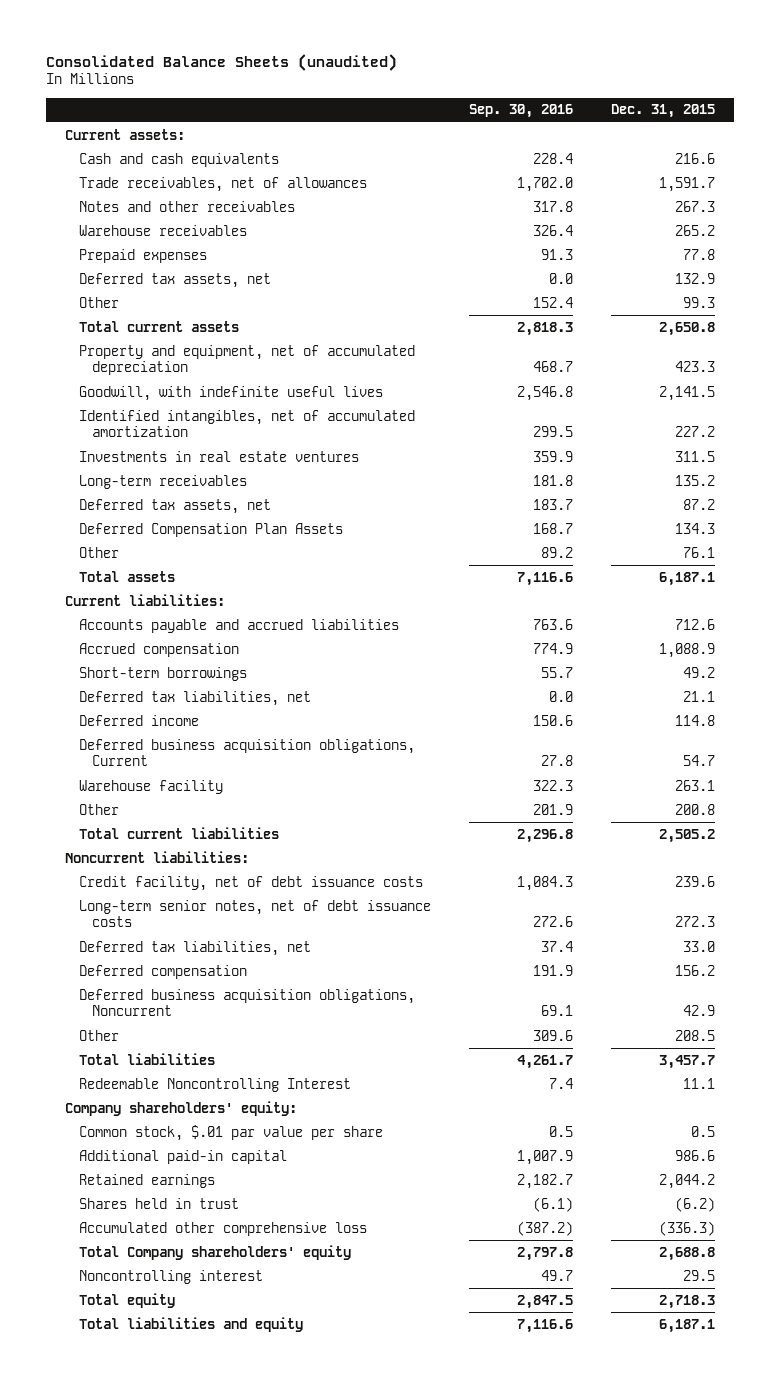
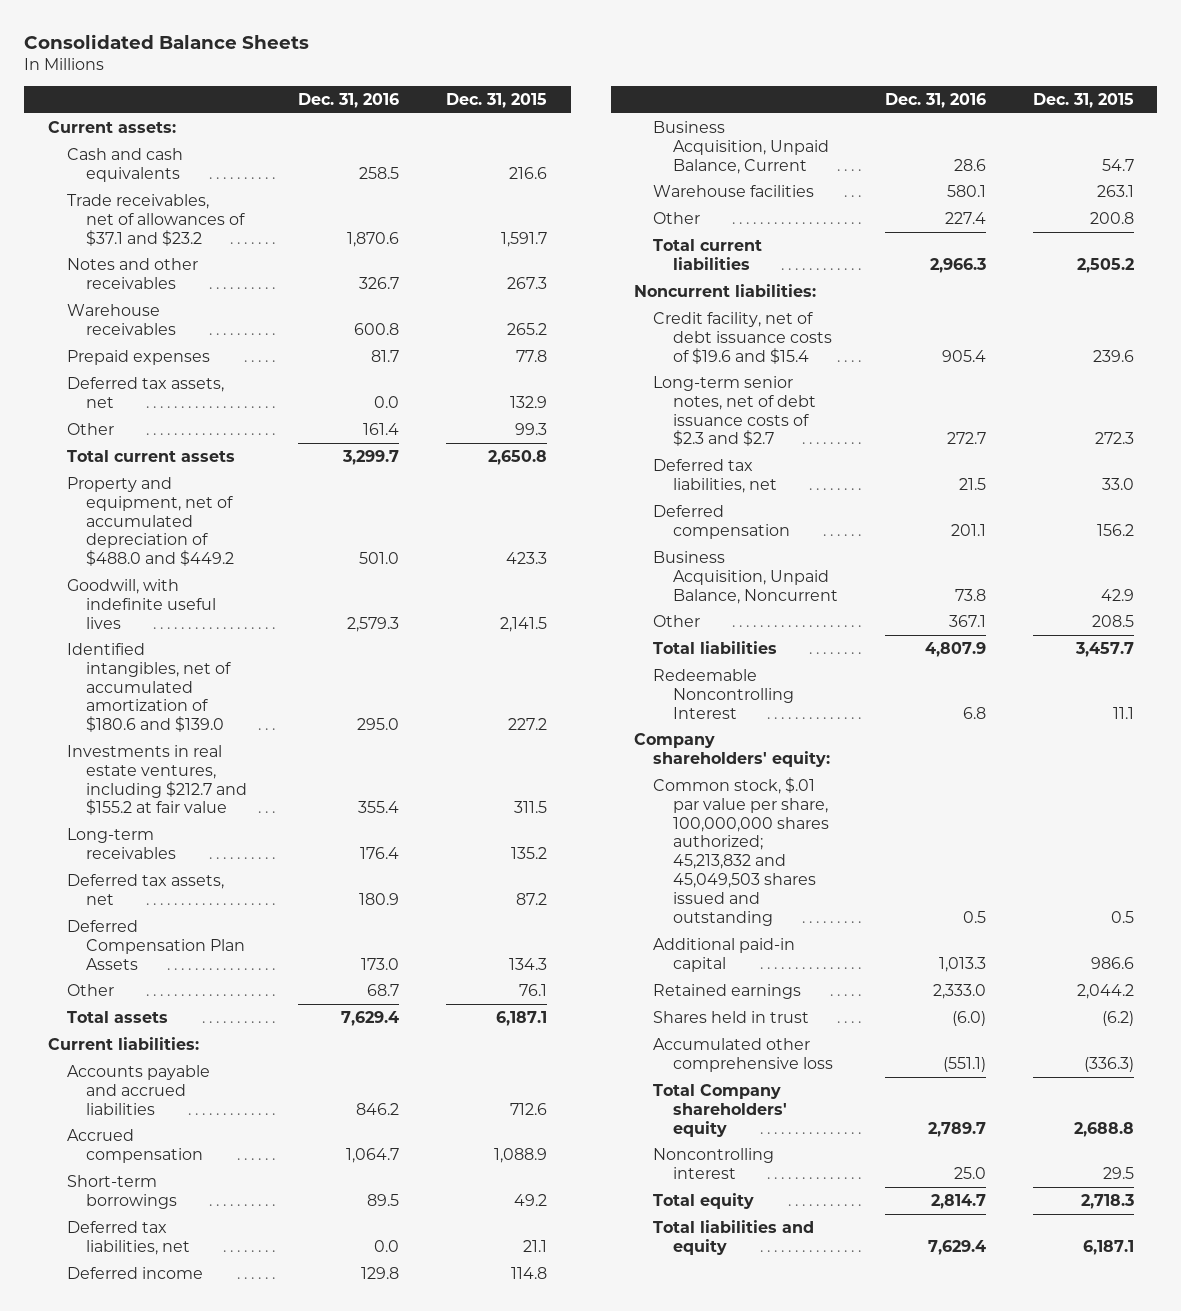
- Consolidated Balance Sheets (unaudited)
+ Consolidated Balance Sheets
- | Sep. 30, 2016 | Dec. 31, 2015
+ | Dec. 31, 2016 | Dec. 31, 2015
- Trade receivables, net of allowances | 1,702.0 | 1,591.7
+ Trade receivables, net of allowances of $37.1 and $23.2 | 1,870.6 | 1,591.7
- Property and equipment, net of accumulated depreciation | 468.7 | 423.3
+ Property and equipment, net of accumulated depreciation of $488.0 and $449.2 | 501.0 | 423.3
- Identified intangibles, net of accumulated amortization | 299.5 | 227.2
- Investments in real estate ventures | 359.9 | 311.5
+ Identified intangibles, net of accumulated amortization of $180.6 and $139.0 | 295.0 | 227.2
+ Investments in real estate ventures, including $212.7 and $155.2 at fair value | 355.4 | 311.5
- Deferred business acquisition obligations, Current | 27.8 | 54.7
- Warehouse facility | 322.3 | 263.1
+ Business Acquisition, Unpaid Balance, Current | 28.6 | 54.7
+ Warehouse facilities | 580.1 | 263.1
- Credit facility, net of debt issuance costs | 1,084.3 | 239.6
- Long-term senior notes, net of debt issuance costs | 272.6 | 272.3
+ Credit facility, net of debt issuance costs of $19.6 and $15.4 | 905.4 | 239.6
+ Long-term senior notes, net of debt issuance costs of $2.3 and $2.7 | 272.7 | 272.3
- Deferred business acquisition obligations, Noncurrent | 69.1 | 42.9
+ Business Acquisition, Unpaid Balance, Noncurrent | 73.8 | 42.9
- Common stock, $.01 par value per share | 0.5 | 0.5
+ Common stock, $.01 par value per share, 100,000,000 shares authorized; 45,213,832 and 45,049,503 shares issued and outstanding | 0.5 | 0.5

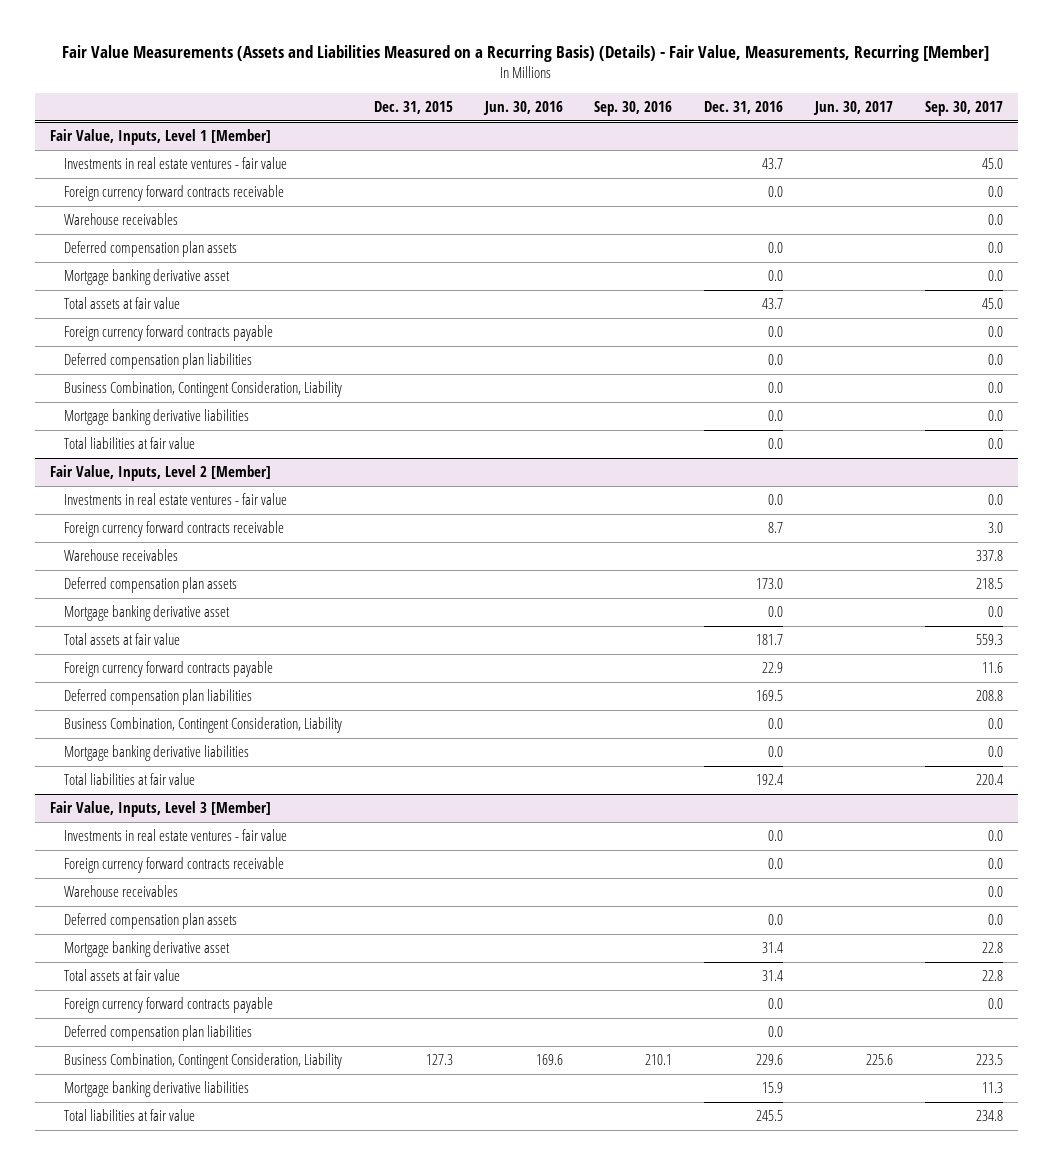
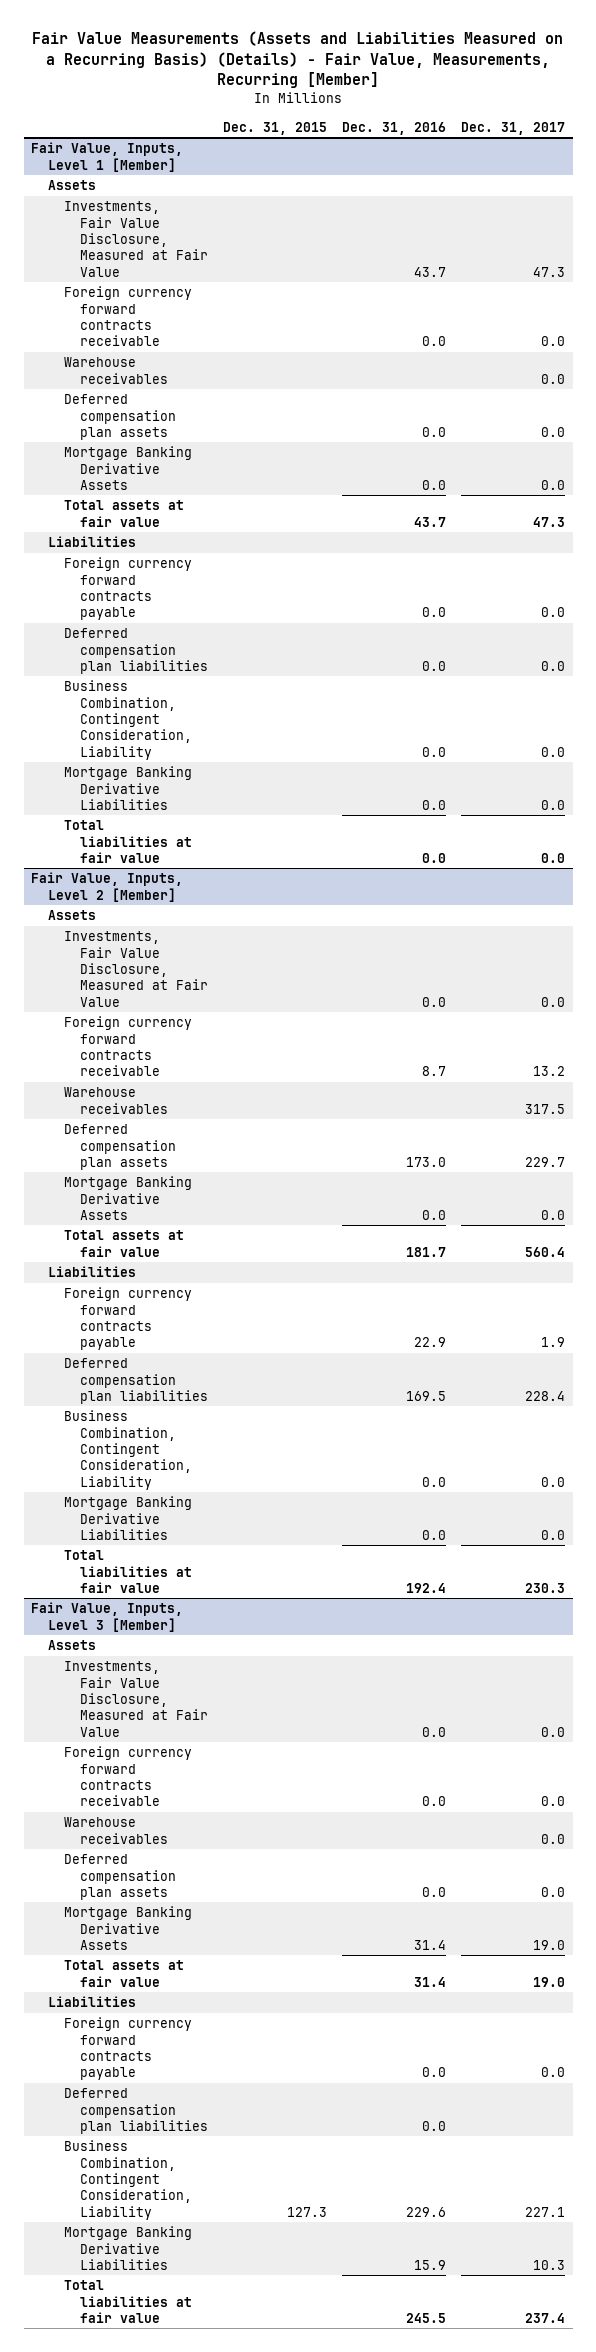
- | Dec. 31, 2015 | Jun. 30, 2016 | Sep. 30, 2016 | Dec. 31, 2016 | Jun. 30, 2017 | Sep. 30, 2017
+ | Dec. 31, 2015 | Dec. 31, 2016 | Dec. 31, 2017
@ Fair Value, Inputs, Level 1 [Member]
- Investments in real estate ventures - fair value | | | | 43.7 | | 45.0
+ Assets
+ Investments, Fair Value Disclosure, Measured at Fair Value | | 43.7 | 47.3
- Mortgage banking derivative asset | | | | 0.0 | | 0.0
+ Mortgage Banking Derivative Assets | | 0.0 | 0.0
+ Liabilities
- Mortgage banking derivative liabilities | | | | 0.0 | | 0.0
+ Mortgage Banking Derivative Liabilities | | 0.0 | 0.0
@ Fair Value, Inputs, Level 2 [Member]
- Investments in real estate ventures - fair value | | | | 0.0 | | 0.0
+ Assets
+ Investments, Fair Value Disclosure, Measured at Fair Value | | 0.0 | 0.0
- Mortgage banking derivative asset | | | | 0.0 | | 0.0
+ Mortgage Banking Derivative Assets | | 0.0 | 0.0
+ Liabilities
- Mortgage banking derivative liabilities | | | | 0.0 | | 0.0
+ Mortgage Banking Derivative Liabilities | | 0.0 | 0.0
@ Fair Value, Inputs, Level 3 [Member]
- Investments in real estate ventures - fair value | | | | 0.0 | | 0.0
+ Assets
+ Investments, Fair Value Disclosure, Measured at Fair Value | | 0.0 | 0.0
- Mortgage banking derivative asset | | | | 31.4 | | 22.8
+ Mortgage Banking Derivative Assets | | 31.4 | 19.0
+ Liabilities
- Mortgage banking derivative liabilities | | | | 15.9 | | 11.3
+ Mortgage Banking Derivative Liabilities | | 15.9 | 10.3

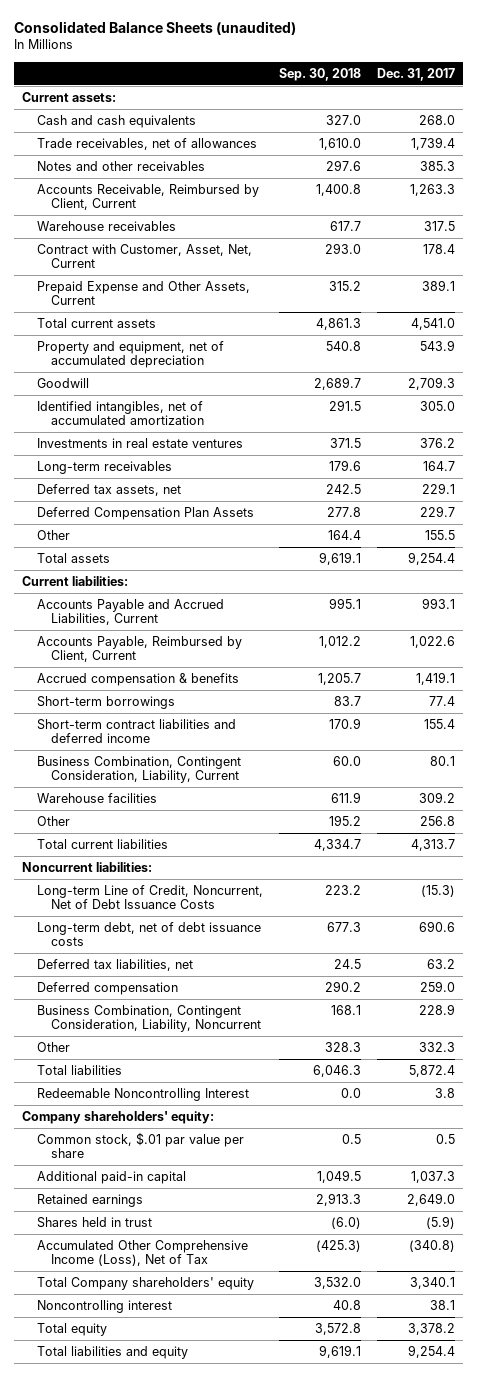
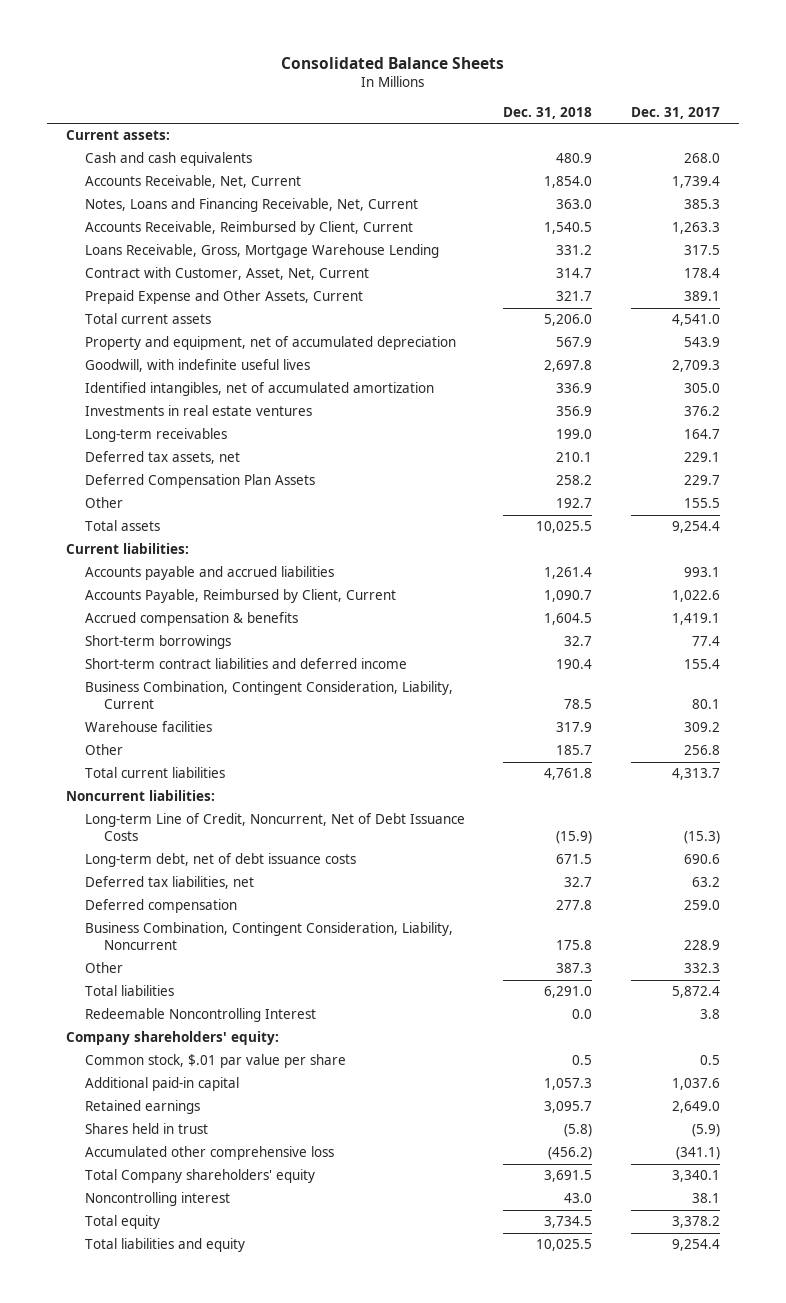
- Consolidated Balance Sheets (unaudited)
+ Consolidated Balance Sheets
- | Sep. 30, 2018 | Dec. 31, 2017
+ | Dec. 31, 2018 | Dec. 31, 2017
- Trade receivables, net of allowances | 1,610.0 | 1,739.4
- Notes and other receivables | 297.6 | 385.3
+ Accounts Receivable, Net, Current | 1,854.0 | 1,739.4
+ Notes, Loans and Financing Receivable, Net, Current | 363.0 | 385.3
- Warehouse receivables | 617.7 | 317.5
+ Loans Receivable, Gross, Mortgage Warehouse Lending | 331.2 | 317.5
- Goodwill | 2,689.7 | 2,709.3
+ Goodwill, with indefinite useful lives | 2,697.8 | 2,709.3
- Accounts Payable and Accrued Liabilities, Current | 995.1 | 993.1
+ Accounts payable and accrued liabilities | 1,261.4 | 993.1
- Additional paid-in capital | 1,049.5 | 1,037.3
+ Additional paid-in capital | 1,057.3 | 1,037.6
- Accumulated Other Comprehensive Income (Loss), Net of Tax | (425.3) | (340.8)
+ Accumulated other comprehensive loss | (456.2) | (341.1)

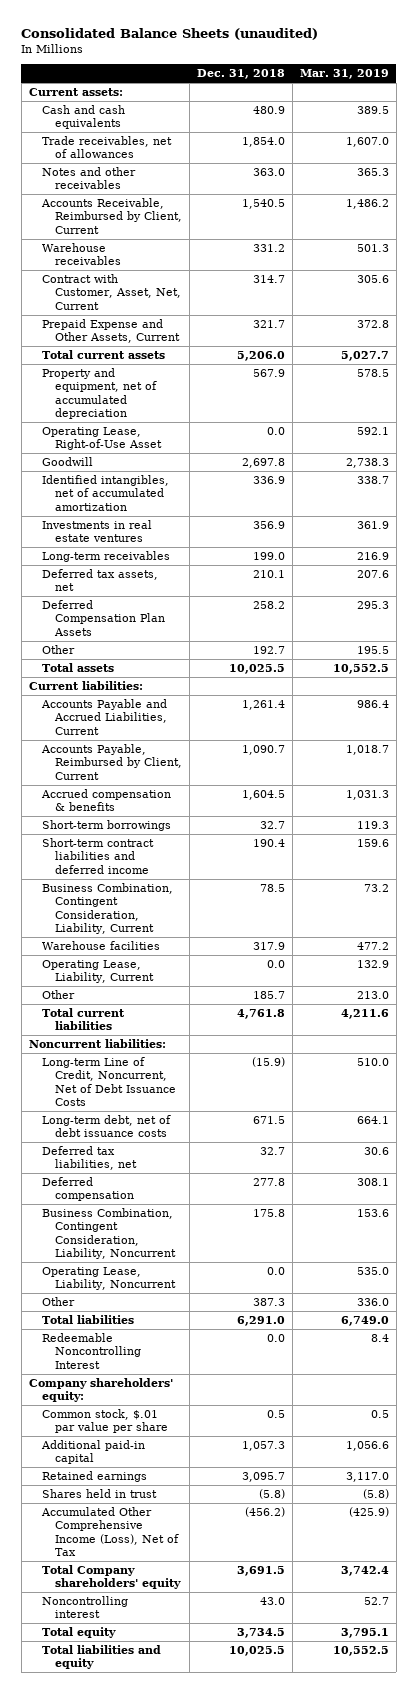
- Consolidated Balance Sheets
+ Consolidated Balance Sheets (unaudited)
- | Dec. 31, 2018 | Dec. 31, 2017
+ | Dec. 31, 2018 | Mar. 31, 2019
- Accounts Receivable, Net, Current | 1,854.0 | 1,739.4
- Notes, Loans and Financing Receivable, Net, Current | 363.0 | 385.3
+ Trade receivables, net of allowances | 1,854.0 | 1,607.0
+ Notes and other receivables | 363.0 | 365.3
- Loans Receivable, Gross, Mortgage Warehouse Lending | 331.2 | 317.5
+ Warehouse receivables | 331.2 | 501.3
- Goodwill, with indefinite useful lives | 2,697.8 | 2,709.3
+ Operating Lease, Right-of-Use Asset | 0.0 | 592.1
+ Goodwill | 2,697.8 | 2,738.3
- Accounts payable and accrued liabilities | 1,261.4 | 993.1
+ Accounts Payable and Accrued Liabilities, Current | 1,261.4 | 986.4
+ Operating Lease, Liability, Current | 0.0 | 132.9
+ Operating Lease, Liability, Noncurrent | 0.0 | 535.0
- Accumulated other comprehensive loss | (456.2) | (341.1)
+ Accumulated Other Comprehensive Income (Loss), Net of Tax | (456.2) | (425.9)

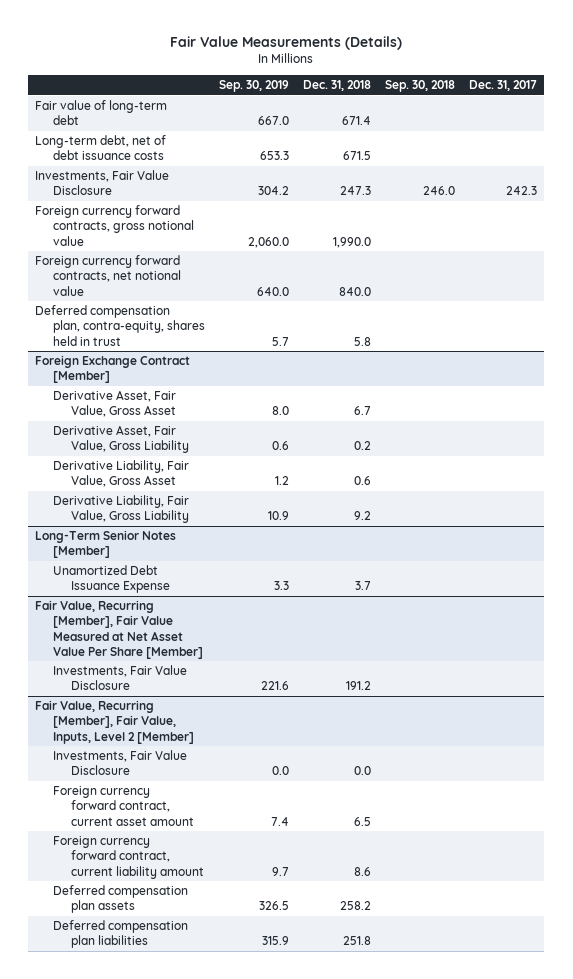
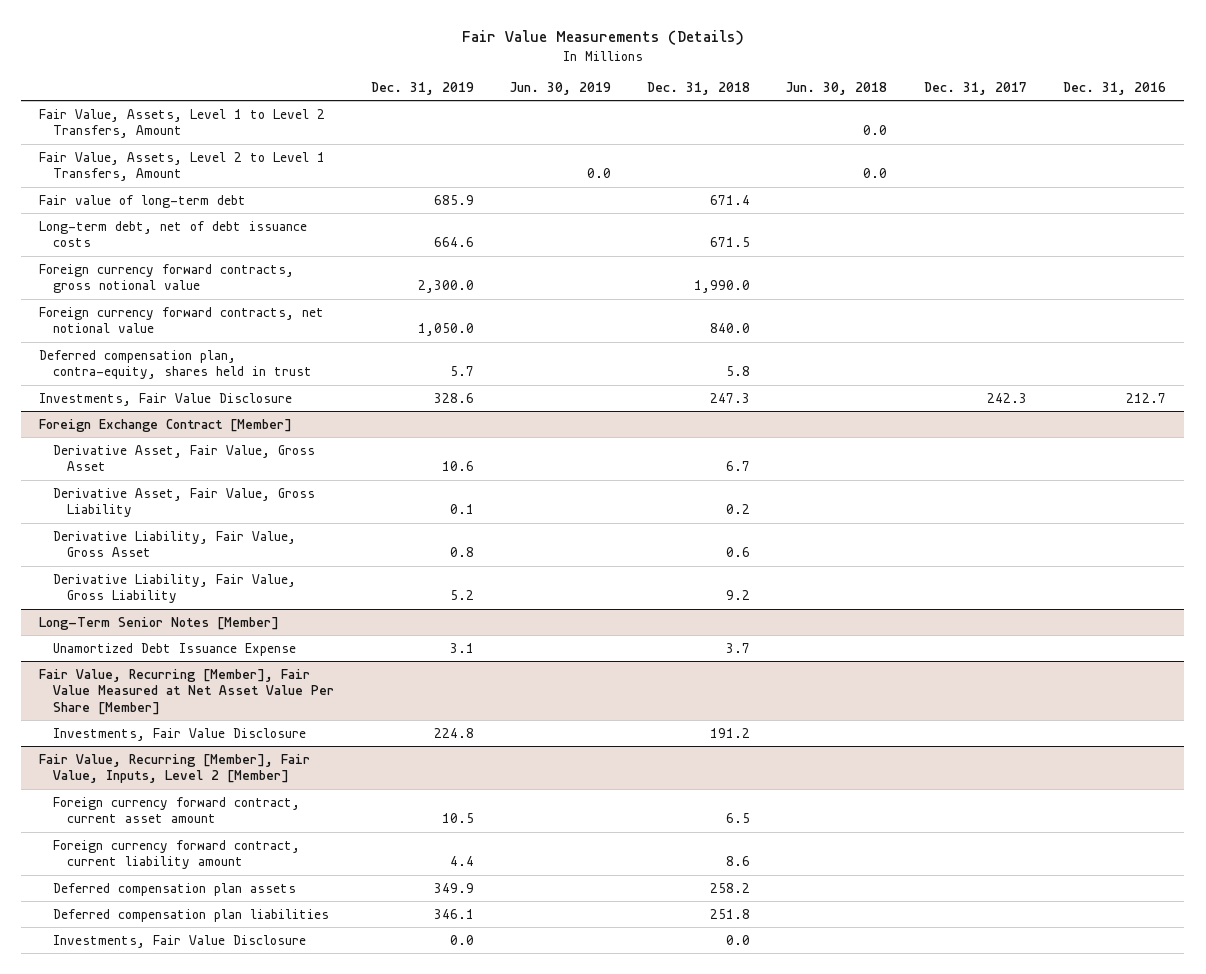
- | Sep. 30, 2019 | Dec. 31, 2018 | Sep. 30, 2018 | Dec. 31, 2017
+ | Dec. 31, 2019 | Jun. 30, 2019 | Dec. 31, 2018 | Jun. 30, 2018 | Dec. 31, 2017 | Dec. 31, 2016
+ Fair Value, Assets, Level 1 to Level 2 Transfers, Amount | | | | 0.0 | |
+ Fair Value, Assets, Level 2 to Level 1 Transfers, Amount | | 0.0 | | 0.0 | |
moved down: Investments, Fair Value Disclosure | 328.6 | | 247.3 | | 242.3 | 212.7
@ Fair Value, Recurring [Member], Fair Value, Inputs, Level 2 [Member]
moved down: Investments, Fair Value Disclosure | 0.0 | | 0.0 | | |

